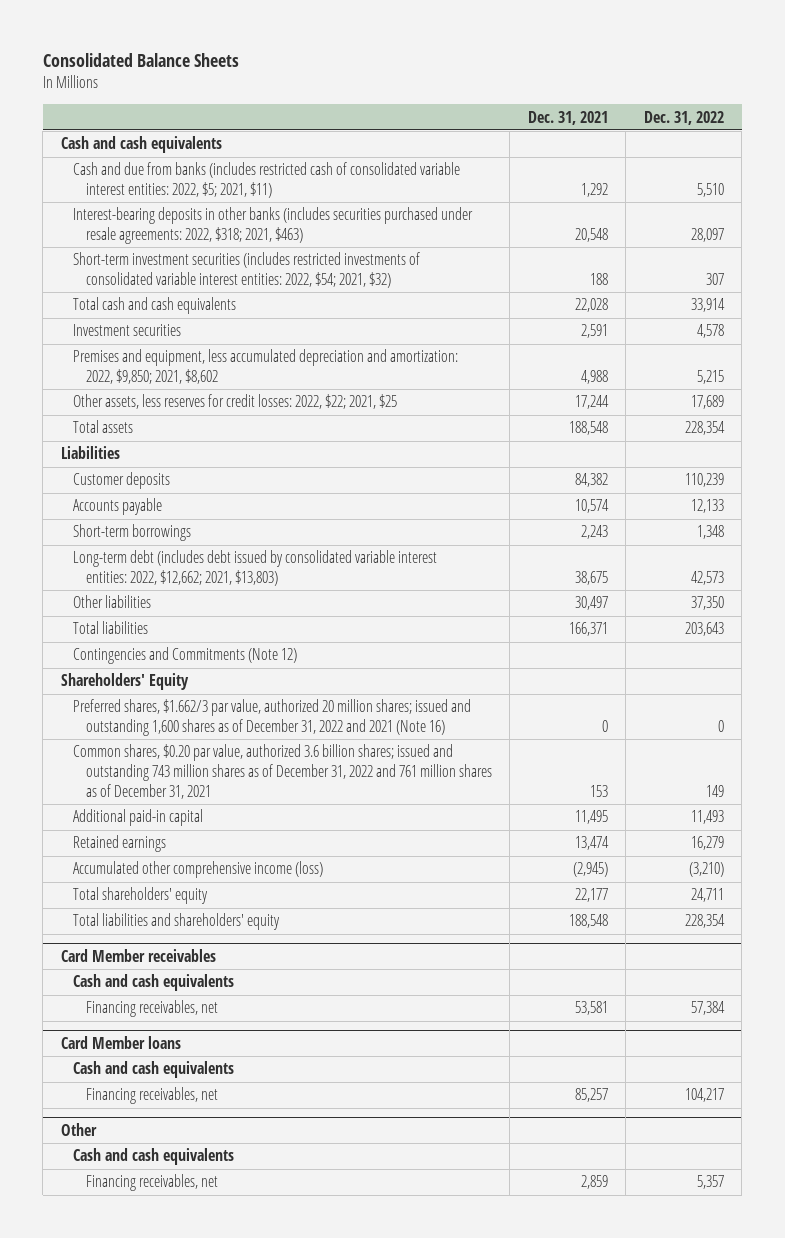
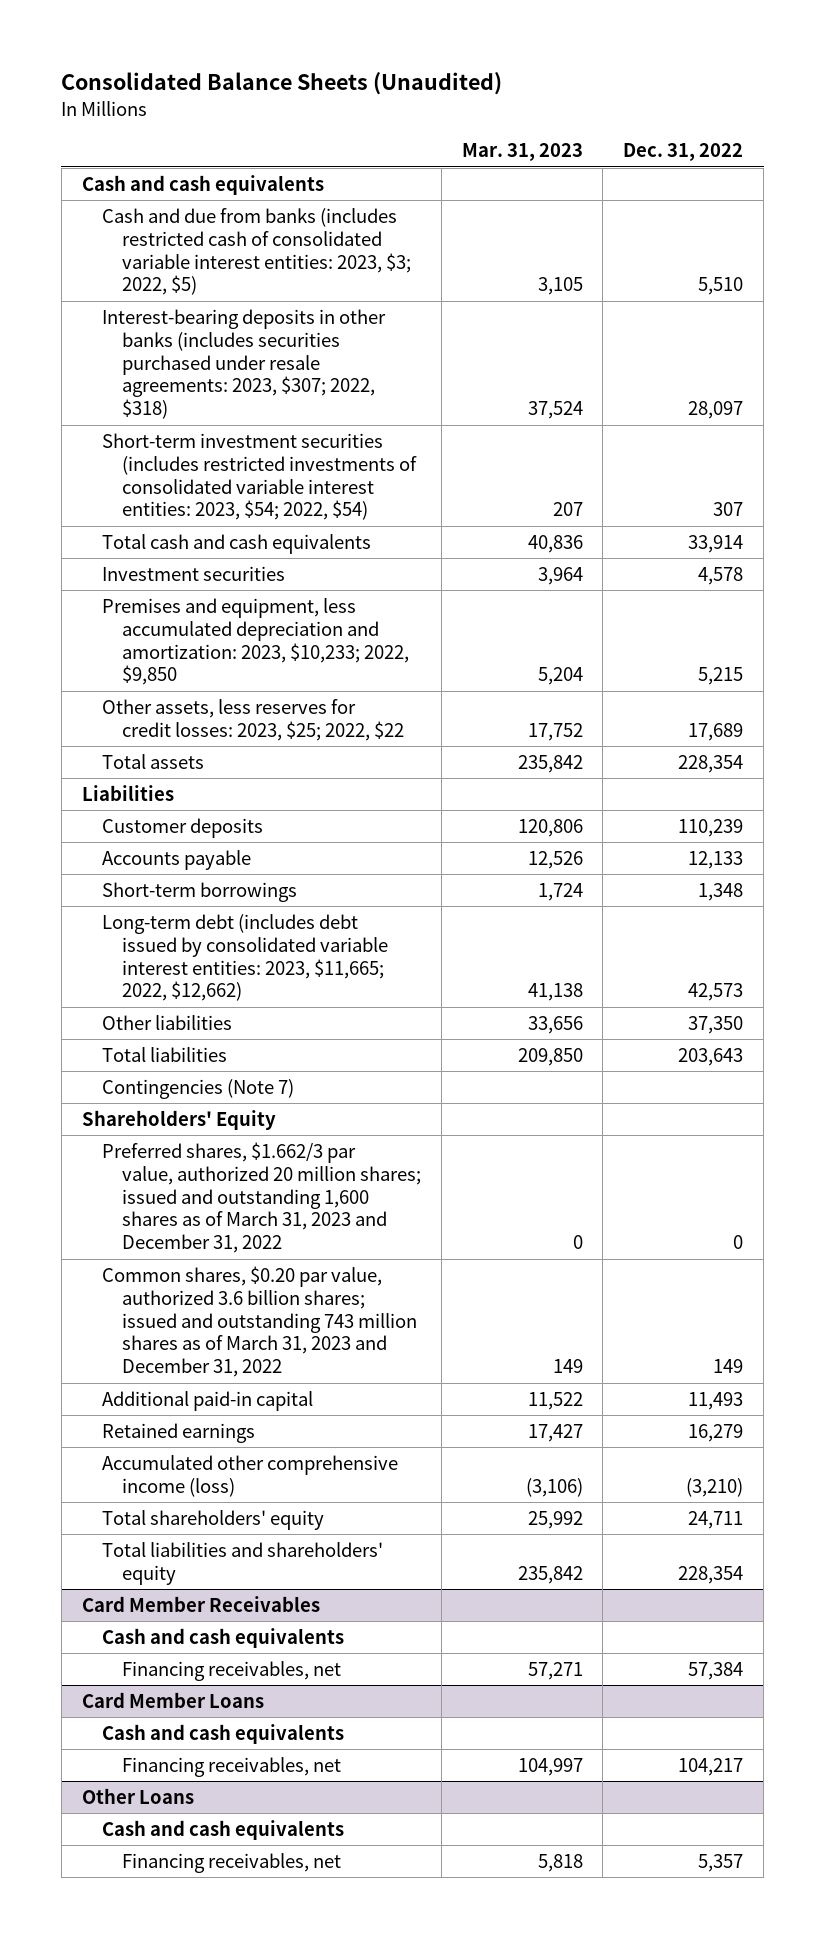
- Consolidated Balance Sheets
+ Consolidated Balance Sheets (Unaudited)
- | Dec. 31, 2021 | Dec. 31, 2022
+ | Mar. 31, 2023 | Dec. 31, 2022
- Cash and due from banks (includes restricted cash of consolidated variable interest entities: 2022, $5; 2021, $11) | 1,292 | 5,510
- Interest-bearing deposits in other banks (includes securities purchased under resale agreements: 2022, $318; 2021, $463) | 20,548 | 28,097
- Short-term investment securities (includes restricted investments of consolidated variable interest entities: 2022, $54; 2021, $32) | 188 | 307
+ Cash and due from banks (includes restricted cash of consolidated variable interest entities: 2023, $3; 2022, $5) | 3,105 | 5,510
+ Interest-bearing deposits in other banks (includes securities purchased under resale agreements: 2023, $307; 2022, $318) | 37,524 | 28,097
+ Short-term investment securities (includes restricted investments of consolidated variable interest entities: 2023, $54; 2022, $54) | 207 | 307
- Premises and equipment, less accumulated depreciation and amortization: 2022, $9,850; 2021, $8,602 | 4,988 | 5,215
- Other assets, less reserves for credit losses: 2022, $22; 2021, $25 | 17,244 | 17,689
+ Premises and equipment, less accumulated depreciation and amortization: 2023, $10,233; 2022, $9,850 | 5,204 | 5,215
+ Other assets, less reserves for credit losses: 2023, $25; 2022, $22 | 17,752 | 17,689
- Long-term debt (includes debt issued by consolidated variable interest entities: 2022, $12,662; 2021, $13,803) | 38,675 | 42,573
+ Long-term debt (includes debt issued by consolidated variable interest entities: 2023, $11,665; 2022, $12,662) | 41,138 | 42,573
- Contingencies and Commitments (Note 12)
+ Contingencies (Note 7)
- Preferred shares, $1.662/3 par value, authorized 20 million shares; issued and outstanding 1,600 shares as of December 31, 2022 and 2021 (Note 16) | 0 | 0
- Common shares, $0.20 par value, authorized 3.6 billion shares; issued and outstanding 743 million shares as of December 31, 2022 and 761 million shares as of December 31, 2021 | 153 | 149
+ Preferred shares, $1.662/3 par value, authorized 20 million shares; issued and outstanding 1,600 shares as of March 31, 2023 and December 31, 2022 | 0 | 0
+ Common shares, $0.20 par value, authorized 3.6 billion shares; issued and outstanding 743 million shares as of March 31, 2023 and December 31, 2022 | 149 | 149
- Card Member receivables
+ Card Member Receivables
- Card Member loans
+ Card Member Loans
- Other
+ Other Loans

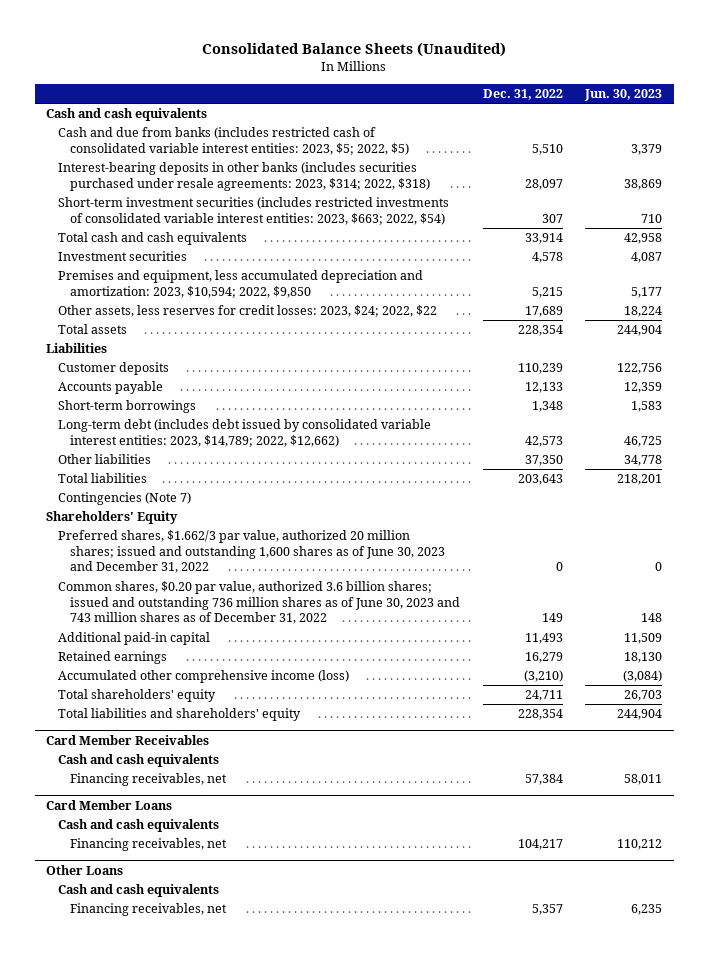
- | Mar. 31, 2023 | Dec. 31, 2022
+ | Dec. 31, 2022 | Jun. 30, 2023
- Cash and due from banks (includes restricted cash of consolidated variable interest entities: 2023, $3; 2022, $5) | 3,105 | 5,510
- Interest-bearing deposits in other banks (includes securities purchased under resale agreements: 2023, $307; 2022, $318) | 37,524 | 28,097
- Short-term investment securities (includes restricted investments of consolidated variable interest entities: 2023, $54; 2022, $54) | 207 | 307
+ Cash and due from banks (includes restricted cash of consolidated variable interest entities: 2023, $5; 2022, $5) | 5,510 | 3,379
+ Interest-bearing deposits in other banks (includes securities purchased under resale agreements: 2023, $314; 2022, $318) | 28,097 | 38,869
+ Short-term investment securities (includes restricted investments of consolidated variable interest entities: 2023, $663; 2022, $54) | 307 | 710
- Premises and equipment, less accumulated depreciation and amortization: 2023, $10,233; 2022, $9,850 | 5,204 | 5,215
- Other assets, less reserves for credit losses: 2023, $25; 2022, $22 | 17,752 | 17,689
+ Premises and equipment, less accumulated depreciation and amortization: 2023, $10,594; 2022, $9,850 | 5,215 | 5,177
+ Other assets, less reserves for credit losses: 2023, $24; 2022, $22 | 17,689 | 18,224
- Long-term debt (includes debt issued by consolidated variable interest entities: 2023, $11,665; 2022, $12,662) | 41,138 | 42,573
+ Long-term debt (includes debt issued by consolidated variable interest entities: 2023, $14,789; 2022, $12,662) | 42,573 | 46,725
- Preferred shares, $1.662/3 par value, authorized 20 million shares; issued and outstanding 1,600 shares as of March 31, 2023 and December 31, 2022 | 0 | 0
- Common shares, $0.20 par value, authorized 3.6 billion shares; issued and outstanding 743 million shares as of March 31, 2023 and December 31, 2022 | 149 | 149
+ Preferred shares, $1.662/3 par value, authorized 20 million shares; issued and outstanding 1,600 shares as of June 30, 2023 and December 31, 2022 | 0 | 0
+ Common shares, $0.20 par value, authorized 3.6 billion shares; issued and outstanding 736 million shares as of June 30, 2023 and 743 million shares as of December 31, 2022 | 149 | 148

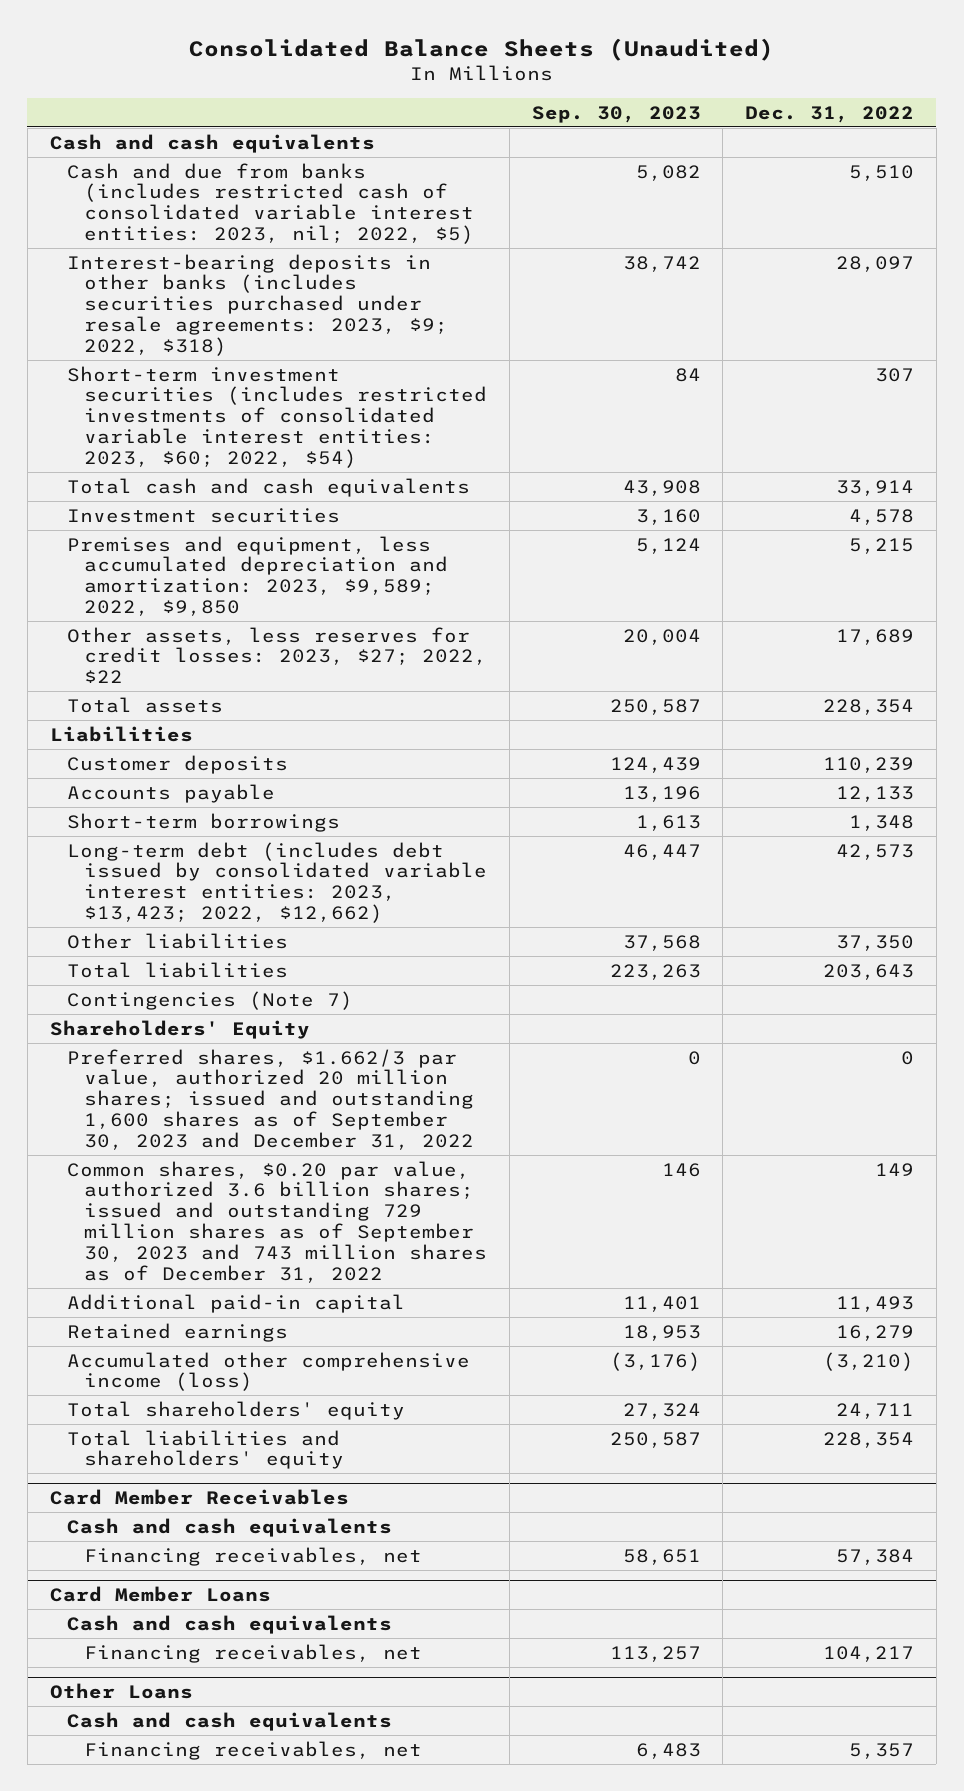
- | Dec. 31, 2022 | Jun. 30, 2023
+ | Sep. 30, 2023 | Dec. 31, 2022
- Cash and due from banks (includes restricted cash of consolidated variable interest entities: 2023, $5; 2022, $5) | 5,510 | 3,379
- Interest-bearing deposits in other banks (includes securities purchased under resale agreements: 2023, $314; 2022, $318) | 28,097 | 38,869
- Short-term investment securities (includes restricted investments of consolidated variable interest entities: 2023, $663; 2022, $54) | 307 | 710
+ Cash and due from banks (includes restricted cash of consolidated variable interest entities: 2023, nil; 2022, $5) | 5,082 | 5,510
+ Interest-bearing deposits in other banks (includes securities purchased under resale agreements: 2023, $9; 2022, $318) | 38,742 | 28,097
+ Short-term investment securities (includes restricted investments of consolidated variable interest entities: 2023, $60; 2022, $54) | 84 | 307
- Premises and equipment, less accumulated depreciation and amortization: 2023, $10,594; 2022, $9,850 | 5,215 | 5,177
- Other assets, less reserves for credit losses: 2023, $24; 2022, $22 | 17,689 | 18,224
+ Premises and equipment, less accumulated depreciation and amortization: 2023, $9,589; 2022, $9,850 | 5,124 | 5,215
+ Other assets, less reserves for credit losses: 2023, $27; 2022, $22 | 20,004 | 17,689
- Long-term debt (includes debt issued by consolidated variable interest entities: 2023, $14,789; 2022, $12,662) | 42,573 | 46,725
+ Long-term debt (includes debt issued by consolidated variable interest entities: 2023, $13,423; 2022, $12,662) | 46,447 | 42,573
- Preferred shares, $1.662/3 par value, authorized 20 million shares; issued and outstanding 1,600 shares as of June 30, 2023 and December 31, 2022 | 0 | 0
- Common shares, $0.20 par value, authorized 3.6 billion shares; issued and outstanding 736 million shares as of June 30, 2023 and 743 million shares as of December 31, 2022 | 149 | 148
+ Preferred shares, $1.662/3 par value, authorized 20 million shares; issued and outstanding 1,600 shares as of September 30, 2023 and December 31, 2022 | 0 | 0
+ Common shares, $0.20 par value, authorized 3.6 billion shares; issued and outstanding 729 million shares as of September 30, 2023 and 743 million shares as of December 31, 2022 | 146 | 149

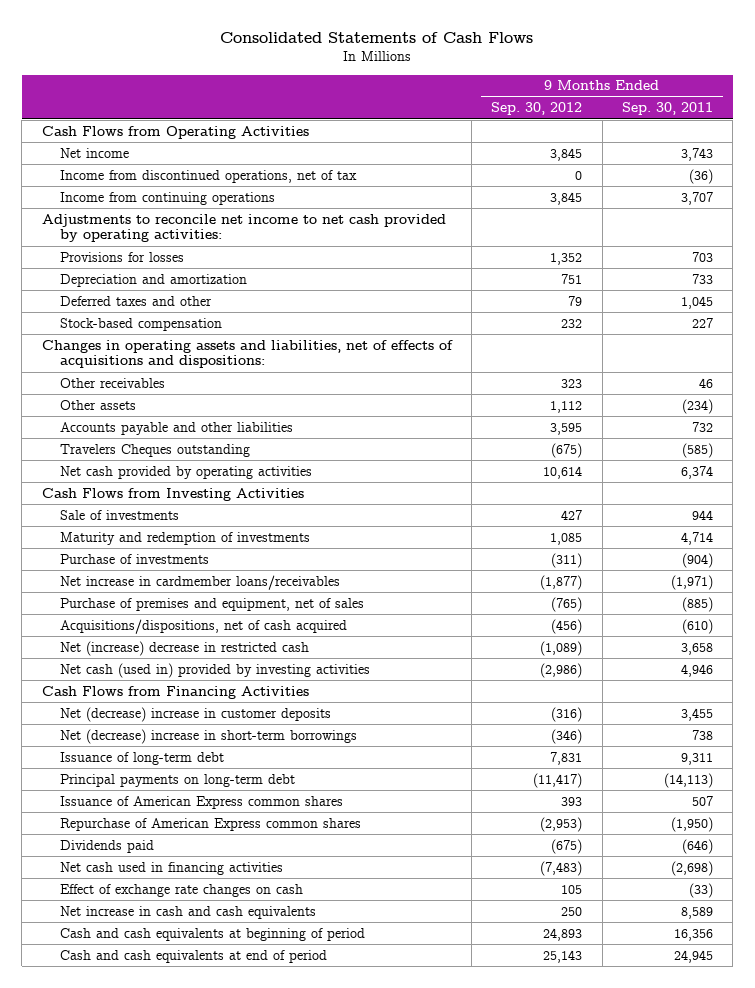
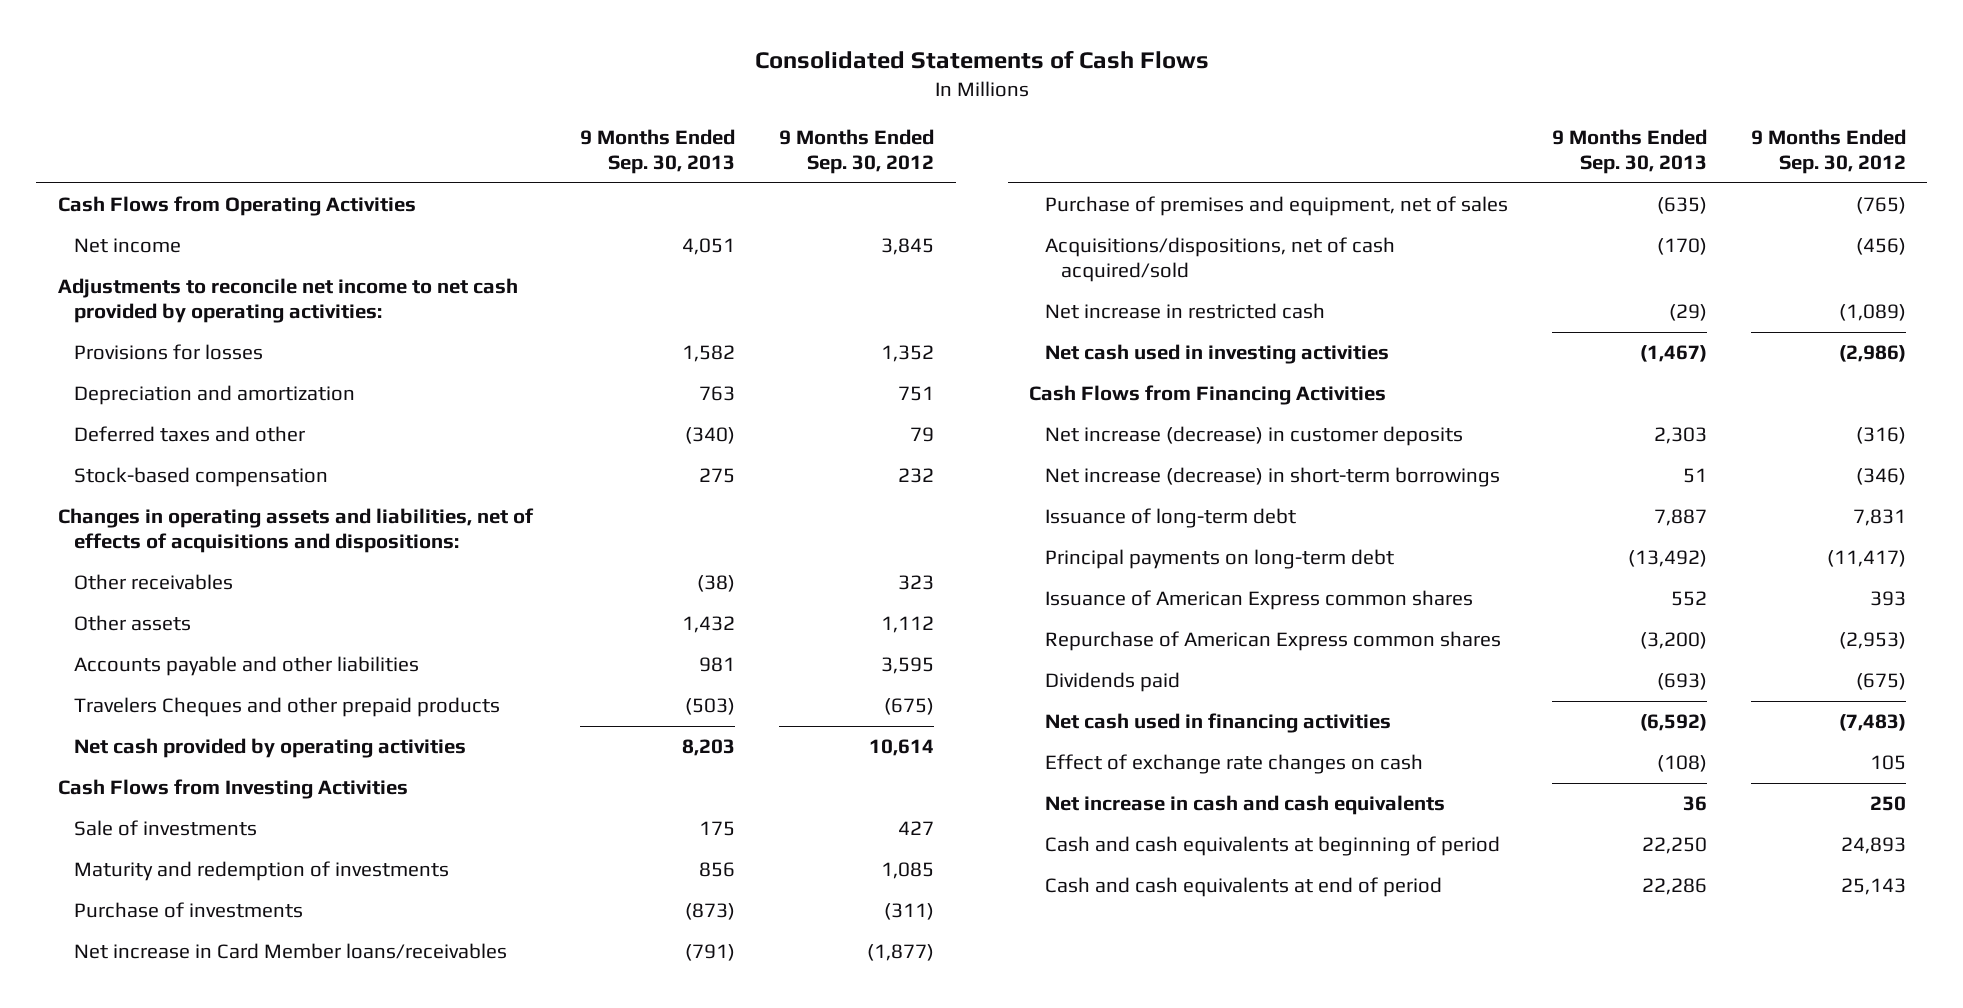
- | 9 Months Ended Sep. 30, 2012 | 9 Months Ended Sep. 30, 2011
+ | 9 Months Ended Sep. 30, 2013 | 9 Months Ended Sep. 30, 2012
- Income from discontinued operations, net of tax | 0 | (36)
- Income from continuing operations | 3,845 | 3,707
- Travelers Cheques outstanding | (675) | (585)
+ Travelers Cheques and other prepaid products | (503) | (675)
- Net increase in cardmember loans/receivables | (1,877) | (1,971)
+ Net increase in Card Member loans/receivables | (791) | (1,877)
- Acquisitions/dispositions, net of cash acquired | (456) | (610)
- Net (increase) decrease in restricted cash | (1,089) | 3,658
- Net cash (used in) provided by investing activities | (2,986) | 4,946
+ Acquisitions/dispositions, net of cash acquired/sold | (170) | (456)
+ Net increase in restricted cash | (29) | (1,089)
+ Net cash used in investing activities | (1,467) | (2,986)
- Net (decrease) increase in customer deposits | (316) | 3,455
- Net (decrease) increase in short-term borrowings | (346) | 738
+ Net increase (decrease) in customer deposits | 2,303 | (316)
+ Net increase (decrease) in short-term borrowings | 51 | (346)

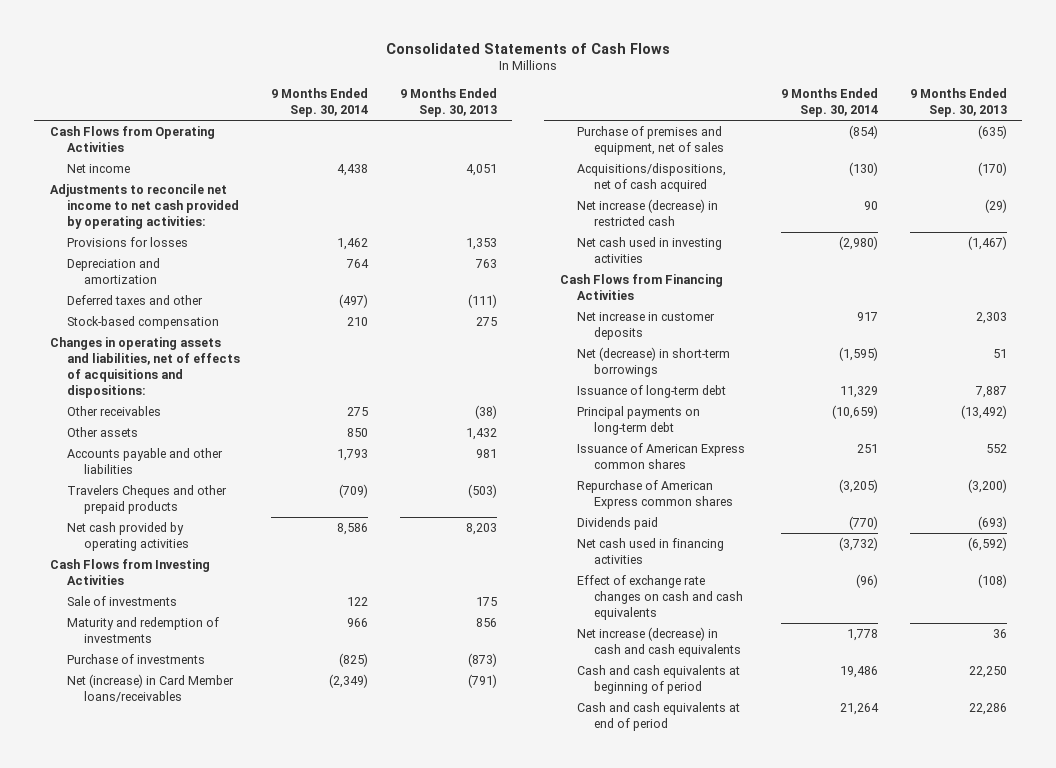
- | 9 Months Ended Sep. 30, 2013 | 9 Months Ended Sep. 30, 2012
+ | 9 Months Ended Sep. 30, 2014 | 9 Months Ended Sep. 30, 2013
- Provisions for losses | 1,582 | 1,352
+ Provisions for losses | 1,462 | 1,353
- Deferred taxes and other | (340) | 79
+ Deferred taxes and other | (497) | (111)
- Net increase in Card Member loans/receivables | (791) | (1,877)
+ Net (increase) in Card Member loans/receivables | (2,349) | (791)
- Acquisitions/dispositions, net of cash acquired/sold | (170) | (456)
- Net increase in restricted cash | (29) | (1,089)
+ Acquisitions/dispositions, net of cash acquired | (130) | (170)
+ Net increase (decrease) in restricted cash | 90 | (29)
- Net increase (decrease) in customer deposits | 2,303 | (316)
- Net increase (decrease) in short-term borrowings | 51 | (346)
+ Net increase in customer deposits | 917 | 2,303
+ Net (decrease) in short-term borrowings | (1,595) | 51
- Effect of exchange rate changes on cash | (108) | 105
- Net increase in cash and cash equivalents | 36 | 250
+ Effect of exchange rate changes on cash and cash equivalents | (96) | (108)
+ Net increase (decrease) in cash and cash equivalents | 1,778 | 36

